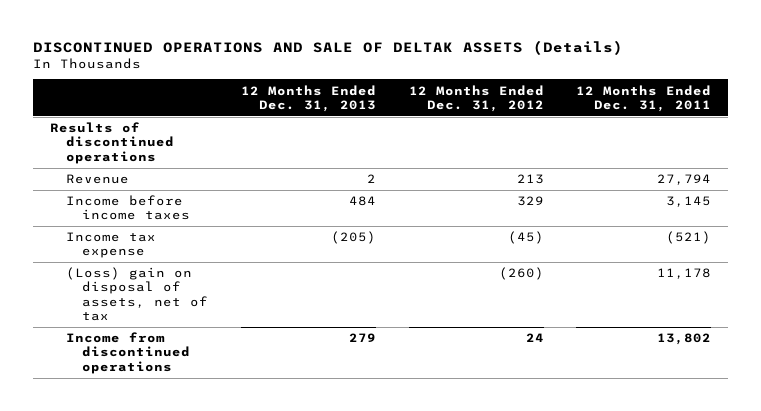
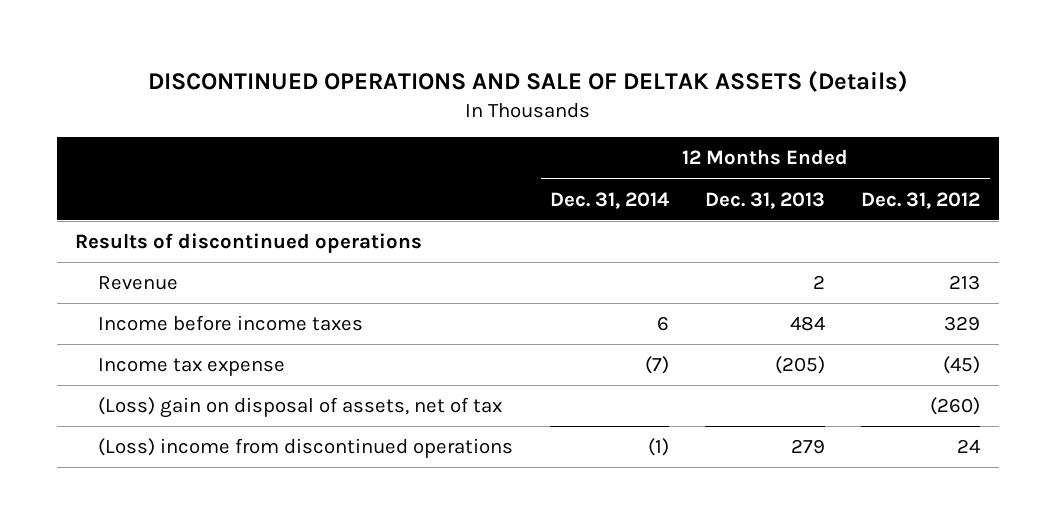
- | 12 Months Ended Dec. 31, 2013 | 12 Months Ended Dec. 31, 2012 | 12 Months Ended Dec. 31, 2011
+ | 12 Months Ended Dec. 31, 2014 | 12 Months Ended Dec. 31, 2013 | 12 Months Ended Dec. 31, 2012
- Income from discontinued operations | 279 | 24 | 13,802
+ (Loss) income from discontinued operations | (1) | 279 | 24

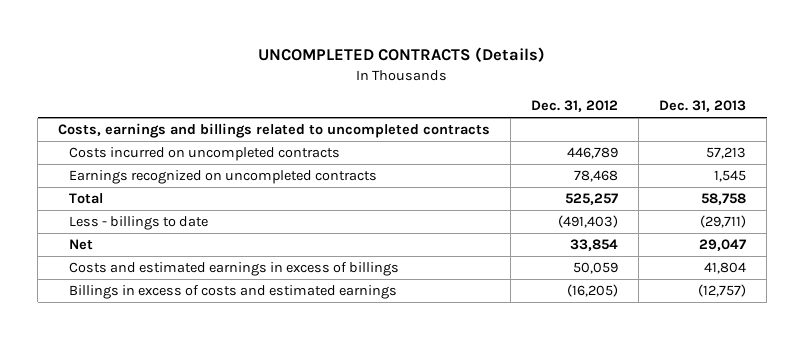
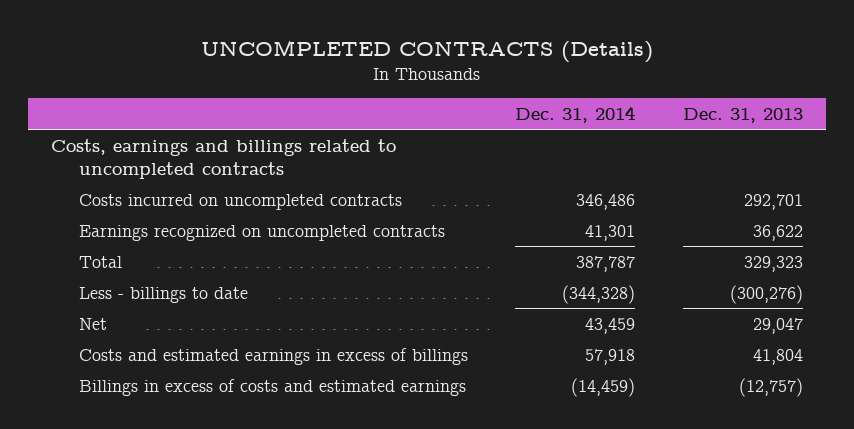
- | Dec. 31, 2012 | Dec. 31, 2013
+ | Dec. 31, 2014 | Dec. 31, 2013
- Costs incurred on uncompleted contracts | 446,789 | 57,213
- Earnings recognized on uncompleted contracts | 78,468 | 1,545
- Total | 525,257 | 58,758
- Less - billings to date | (491,403) | (29,711)
+ Costs incurred on uncompleted contracts | 346,486 | 292,701
+ Earnings recognized on uncompleted contracts | 41,301 | 36,622
+ Total | 387,787 | 329,323
+ Less - billings to date | (344,328) | (300,276)

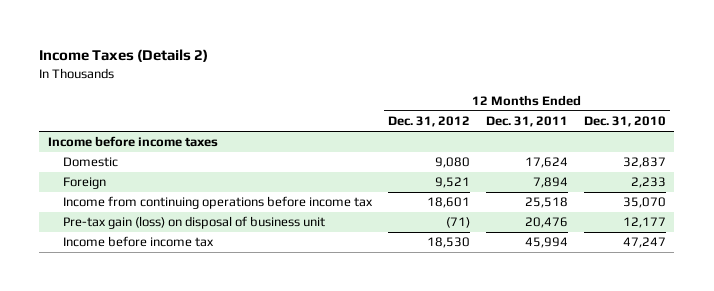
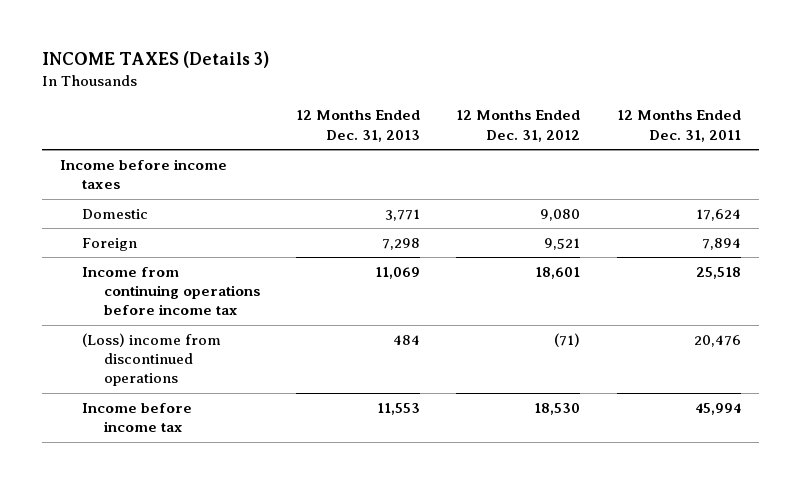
- Income Taxes (Details 2)
+ INCOME TAXES (Details 3)
- | 12 Months Ended Dec. 31, 2012 | 12 Months Ended Dec. 31, 2011 | 12 Months Ended Dec. 31, 2010
+ | 12 Months Ended Dec. 31, 2013 | 12 Months Ended Dec. 31, 2012 | 12 Months Ended Dec. 31, 2011
- Pre-tax gain (loss) on disposal of business unit | (71) | 20,476 | 12,177
+ (Loss) income from discontinued operations | 484 | (71) | 20,476

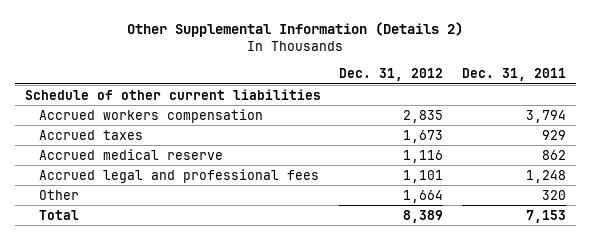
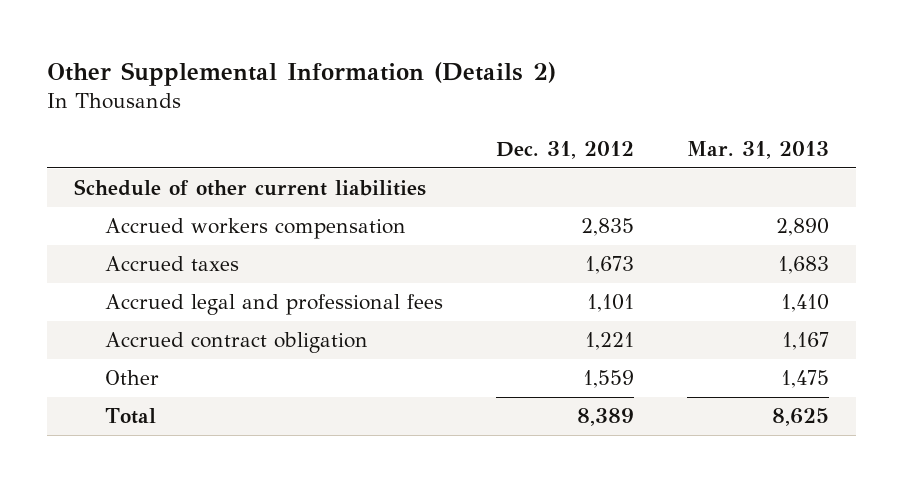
- | Dec. 31, 2012 | Dec. 31, 2011
+ | Dec. 31, 2012 | Mar. 31, 2013
- Accrued medical reserve | 1,116 | 862
- Other | 1,664 | 320
+ Accrued contract obligation | 1,221 | 1,167
+ Other | 1,559 | 1,475

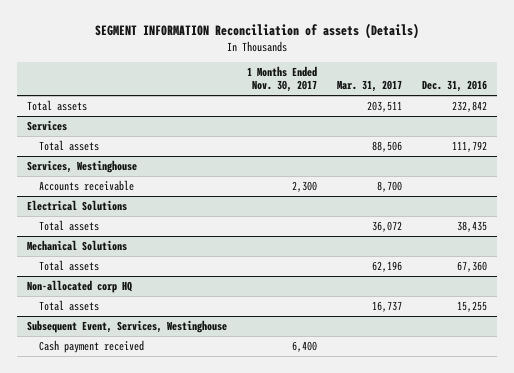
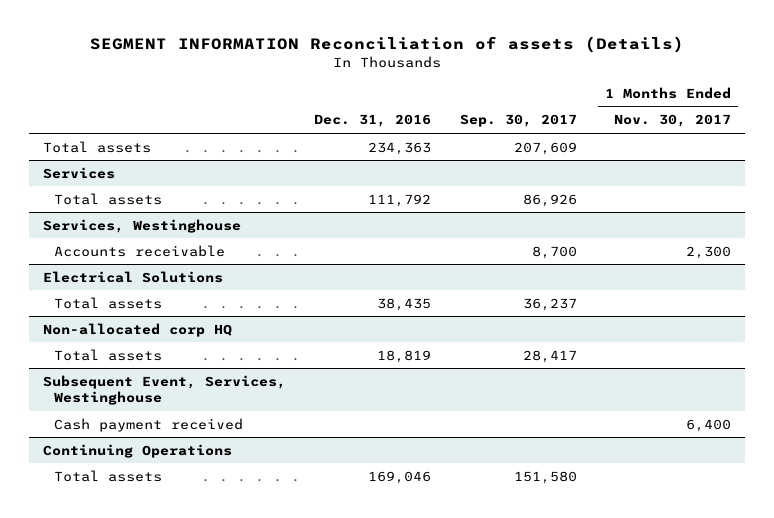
- | 1 Months Ended Nov. 30, 2017 | Mar. 31, 2017 | Dec. 31, 2016
+ | Dec. 31, 2016 | Sep. 30, 2017 | 1 Months Ended Nov. 30, 2017
- Total assets | | 203,511 | 232,842
+ Total assets | 234,363 | 207,609 |
- Mechanical Solutions
- Total assets | | 62,196 | 67,360
@ Non-allocated corp HQ
- Total assets | | 16,737 | 15,255
+ Total assets | 18,819 | 28,417 |
+ Continuing Operations
+ Total assets | 169,046 | 151,580 |

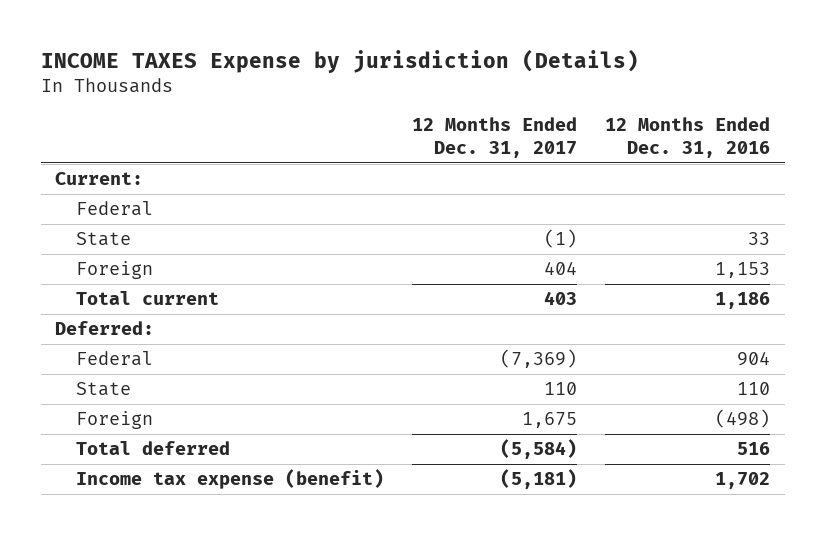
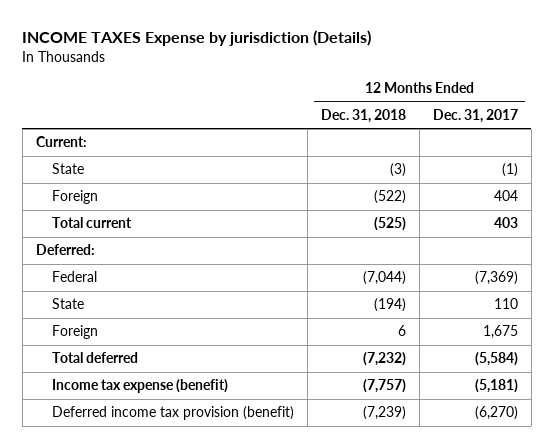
- | 12 Months Ended Dec. 31, 2017 | 12 Months Ended Dec. 31, 2016
+ | 12 Months Ended Dec. 31, 2018 | 12 Months Ended Dec. 31, 2017
- Federal
+ Deferred income tax provision (benefit) | (7,239) | (6,270)

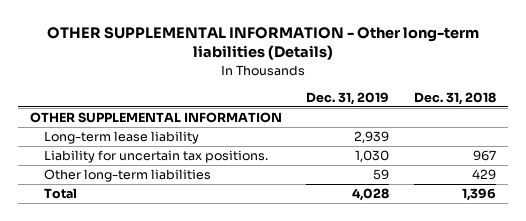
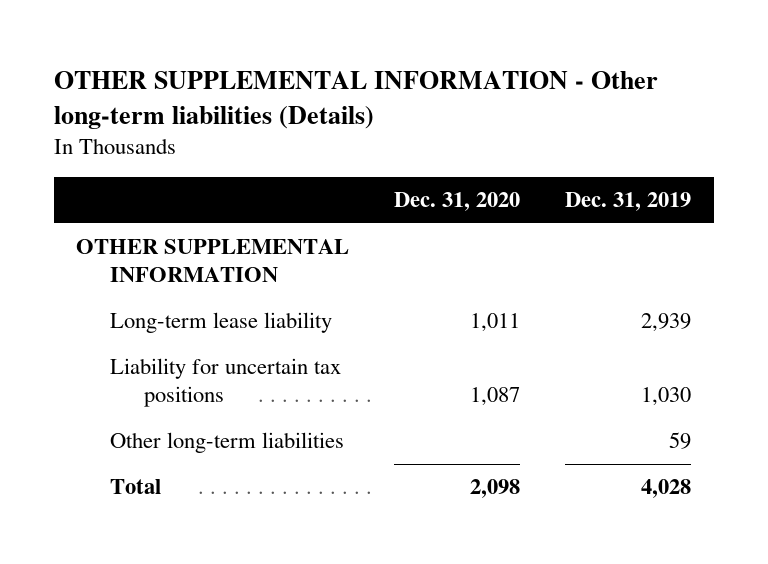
- | Dec. 31, 2019 | Dec. 31, 2018
+ | Dec. 31, 2020 | Dec. 31, 2019
- Liability for uncertain tax positions. | 1,030 | 967
+ Liability for uncertain tax positions | 1,087 | 1,030

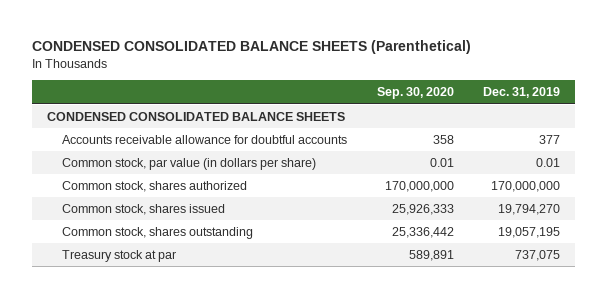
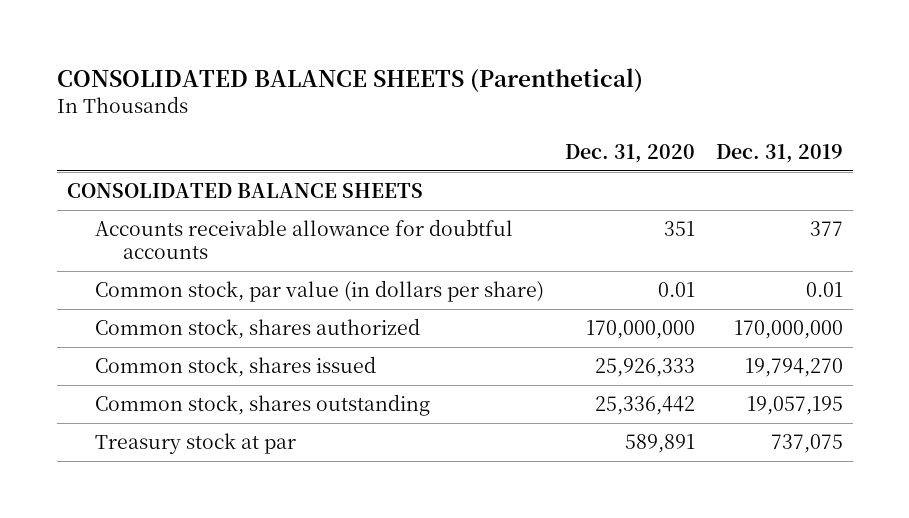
- CONDENSED CONSOLIDATED BALANCE SHEETS (Parenthetical)
+ CONSOLIDATED BALANCE SHEETS (Parenthetical)
- | Sep. 30, 2020 | Dec. 31, 2019
+ | Dec. 31, 2020 | Dec. 31, 2019
- CONDENSED CONSOLIDATED BALANCE SHEETS
+ CONSOLIDATED BALANCE SHEETS

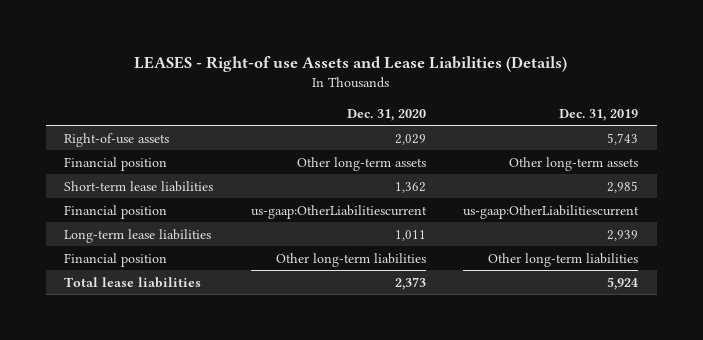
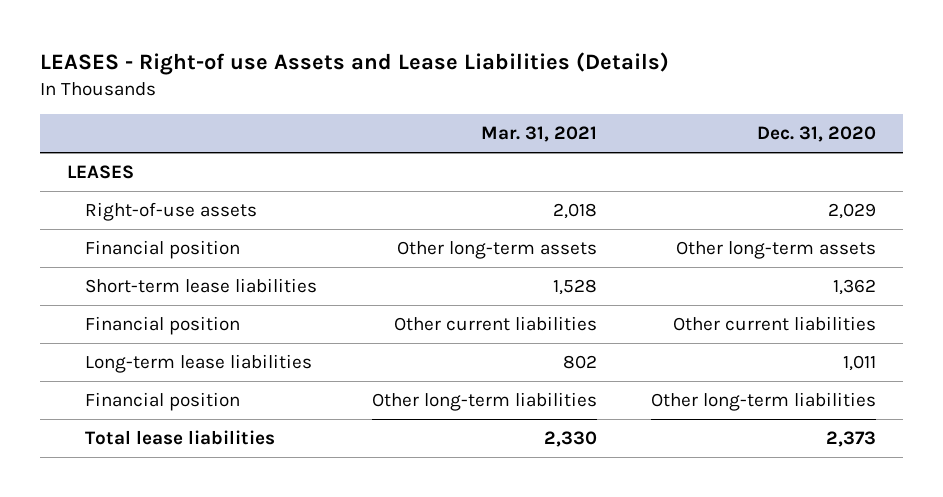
- | Dec. 31, 2020 | Dec. 31, 2019
+ | Mar. 31, 2021 | Dec. 31, 2020
+ LEASES
- Financial position | us-gaap:OtherLiabilitiescurrent | us-gaap:OtherLiabilitiescurrent
+ Financial position | Other current liabilities | Other current liabilities

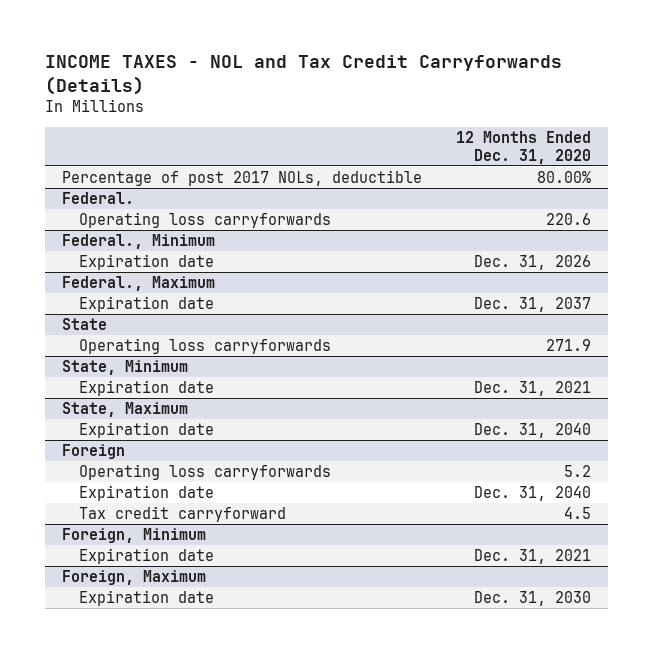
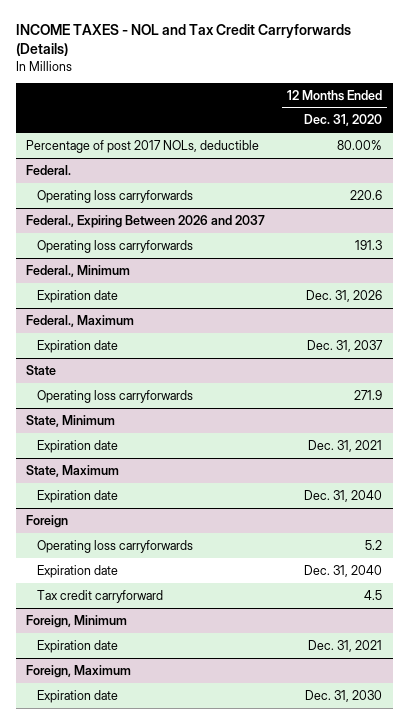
+ Federal., Expiring Between 2026 and 2037
+ Operating loss carryforwards | 191.3

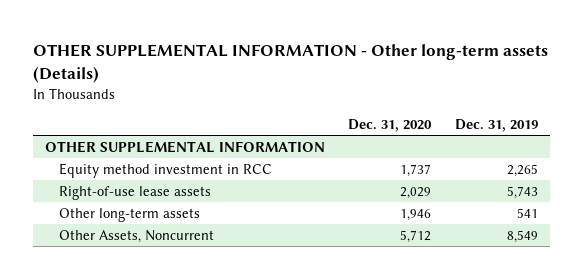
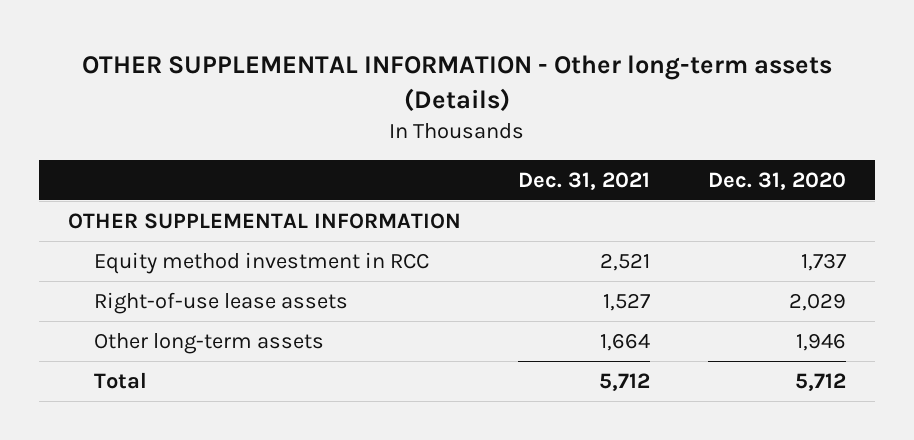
- | Dec. 31, 2020 | Dec. 31, 2019
+ | Dec. 31, 2021 | Dec. 31, 2020
- Other Assets, Noncurrent | 5,712 | 8,549
+ Total | 5,712 | 5,712

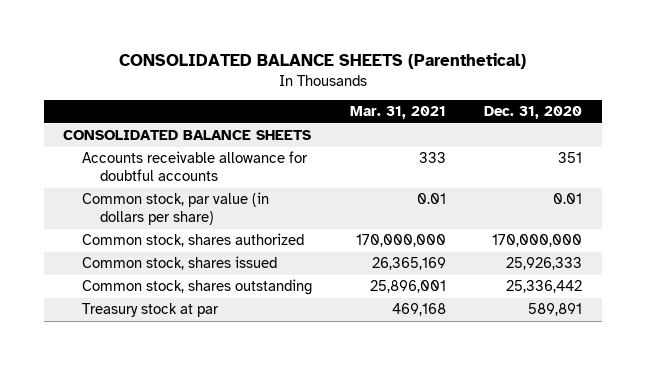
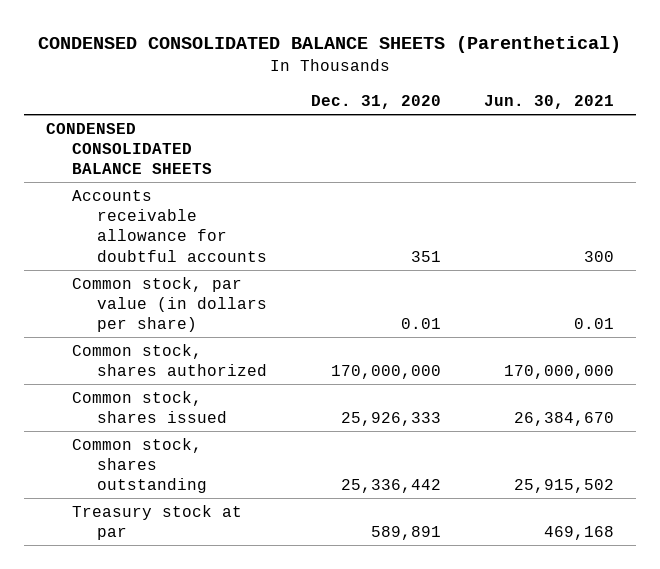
- CONSOLIDATED BALANCE SHEETS (Parenthetical)
+ CONDENSED CONSOLIDATED BALANCE SHEETS (Parenthetical)
- | Mar. 31, 2021 | Dec. 31, 2020
+ | Dec. 31, 2020 | Jun. 30, 2021
- CONSOLIDATED BALANCE SHEETS
+ CONDENSED CONSOLIDATED BALANCE SHEETS

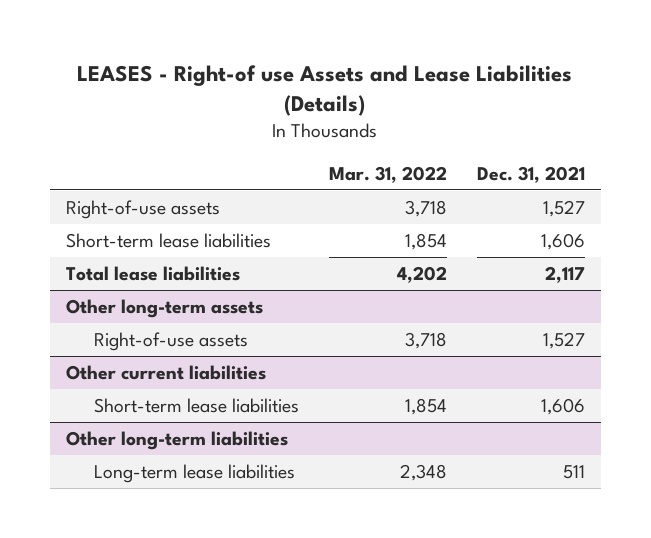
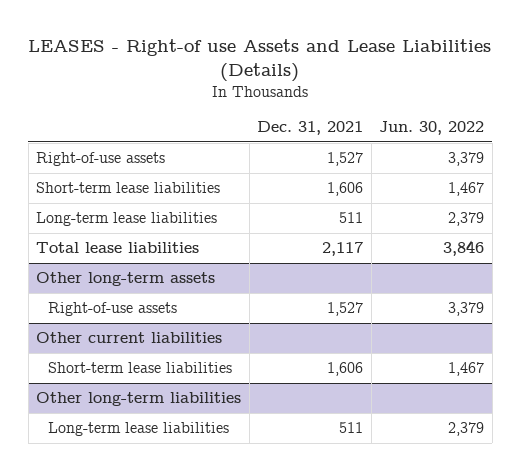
- | Mar. 31, 2022 | Dec. 31, 2021
+ | Dec. 31, 2021 | Jun. 30, 2022
+ Long-term lease liabilities | 511 | 2,379

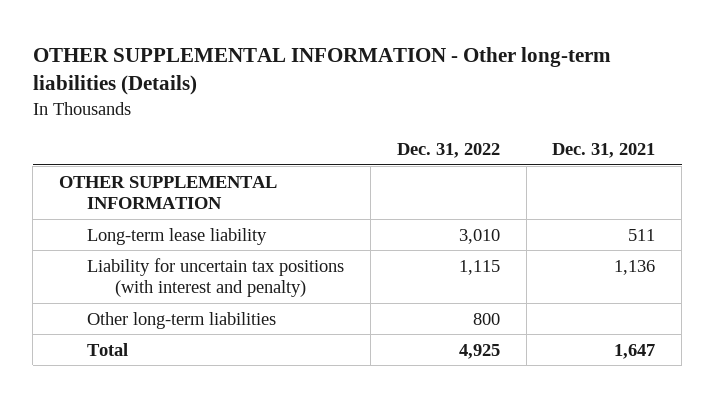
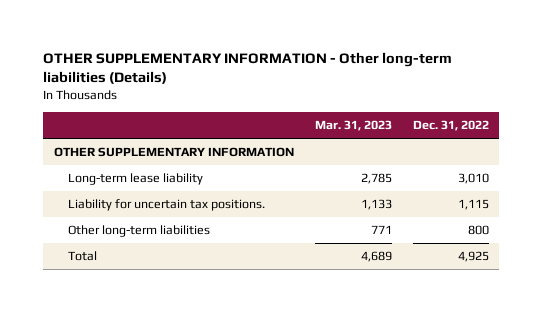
- OTHER SUPPLEMENTAL INFORMATION - Other long-term liabilities (Details)
+ OTHER SUPPLEMENTARY INFORMATION - Other long-term liabilities (Details)
- | Dec. 31, 2022 | Dec. 31, 2021
+ | Mar. 31, 2023 | Dec. 31, 2022
- OTHER SUPPLEMENTAL INFORMATION
+ OTHER SUPPLEMENTARY INFORMATION
- Liability for uncertain tax positions (with interest and penalty) | 1,115 | 1,136
+ Liability for uncertain tax positions. | 1,133 | 1,115

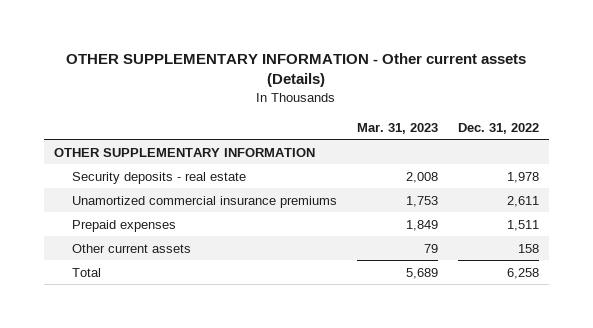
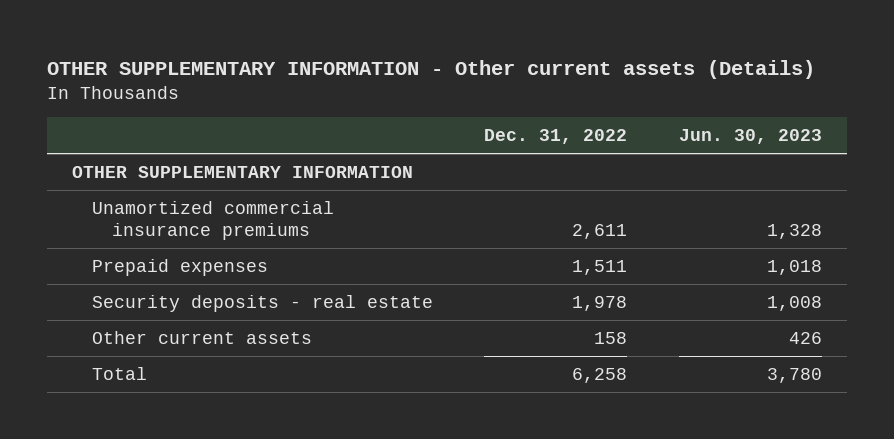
- | Mar. 31, 2023 | Dec. 31, 2022
+ | Dec. 31, 2022 | Jun. 30, 2023
moved down: Security deposits - real estate | 1,978 | 1,008

